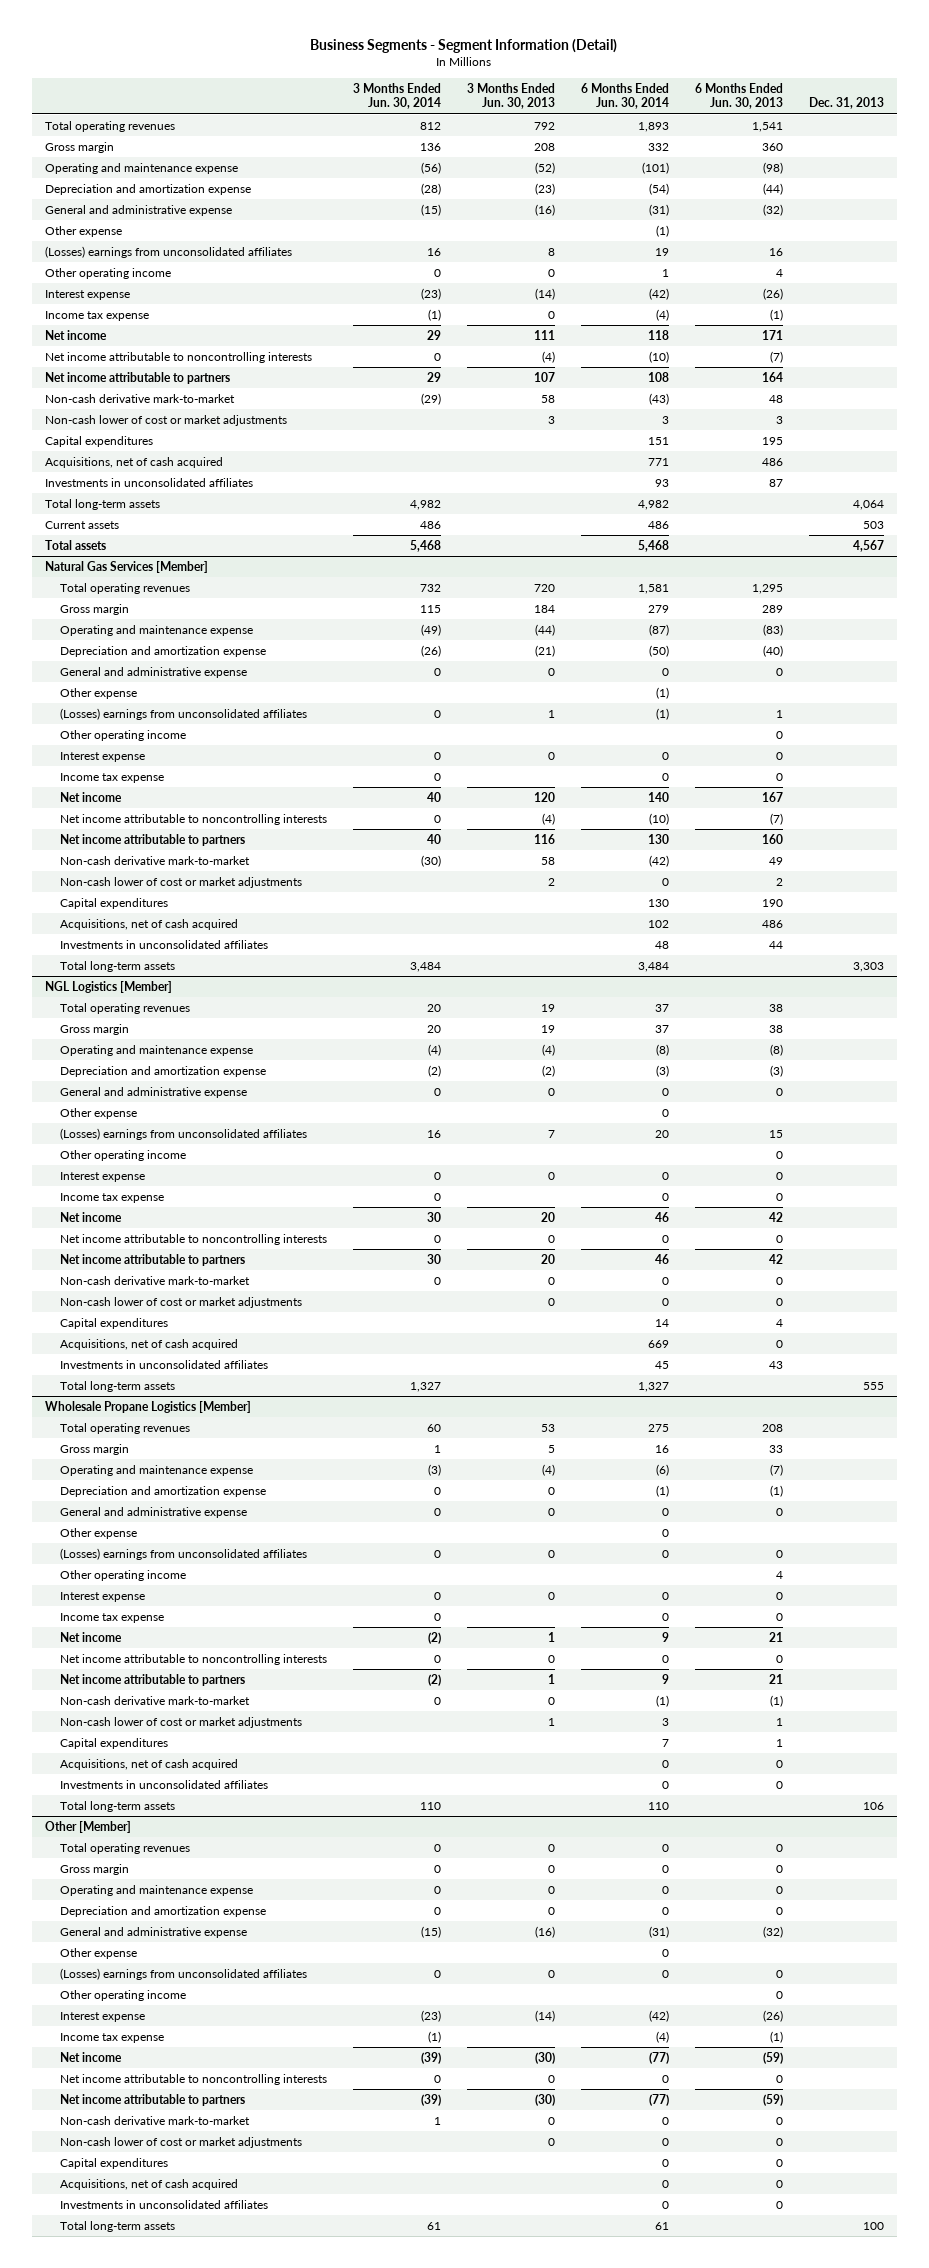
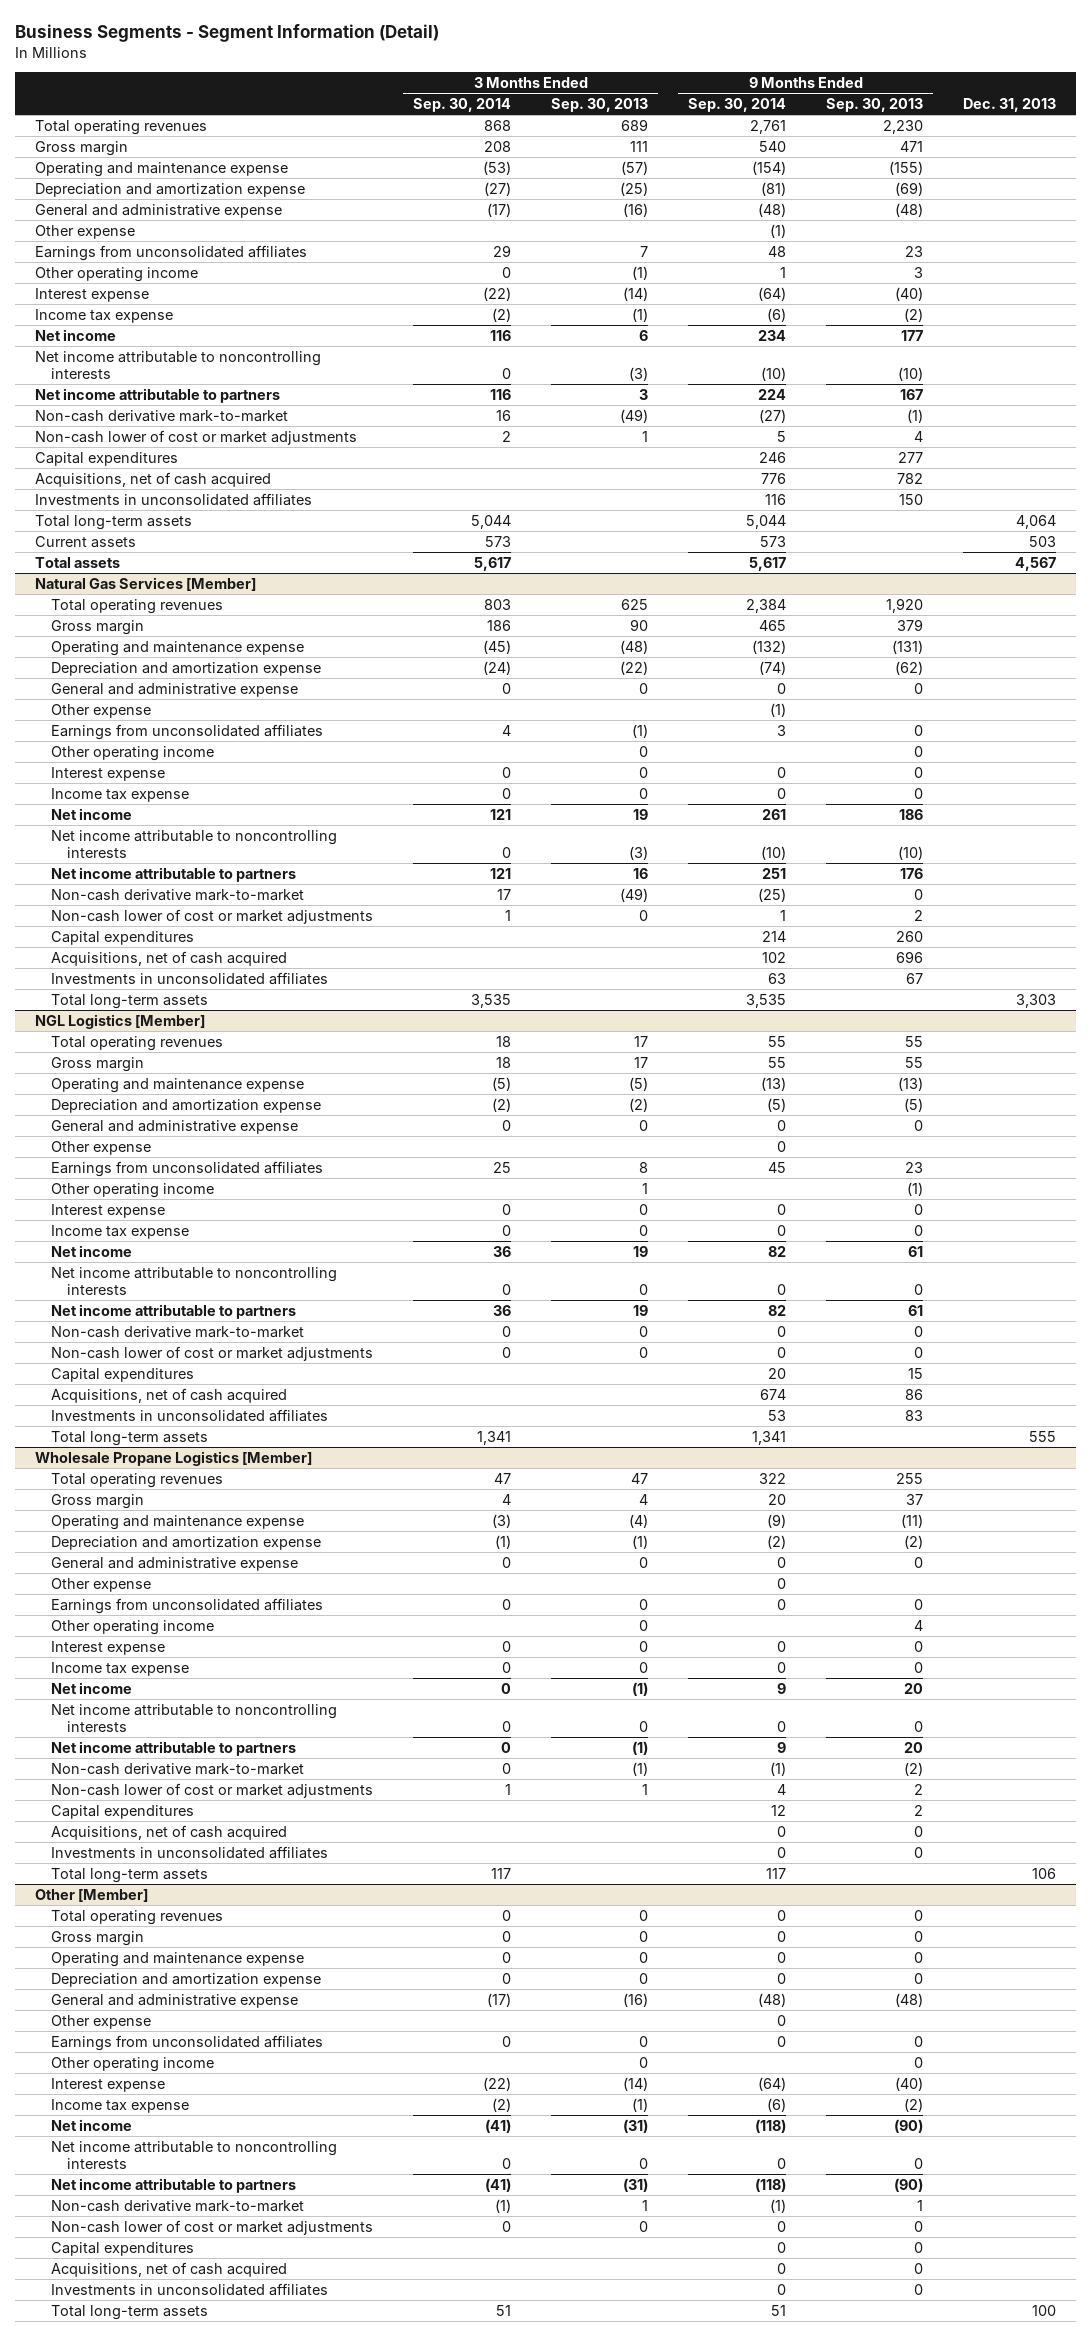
- | 3 Months Ended Jun. 30, 2014 | 3 Months Ended Jun. 30, 2013 | 6 Months Ended Jun. 30, 2014 | 6 Months Ended Jun. 30, 2013 | Dec. 31, 2013
+ | 3 Months Ended Sep. 30, 2014 | 3 Months Ended Sep. 30, 2013 | 9 Months Ended Sep. 30, 2014 | 9 Months Ended Sep. 30, 2013 | Dec. 31, 2013
- (Losses) earnings from unconsolidated affiliates | 16 | 8 | 19 | 16 |
+ Earnings from unconsolidated affiliates | 29 | 7 | 48 | 23 |
@ Natural Gas Services [Member]
- (Losses) earnings from unconsolidated affiliates | 0 | 1 | (1) | 1 |
+ Earnings from unconsolidated affiliates | 4 | (1) | 3 | 0 |
@ NGL Logistics [Member]
- (Losses) earnings from unconsolidated affiliates | 16 | 7 | 20 | 15 |
+ Earnings from unconsolidated affiliates | 25 | 8 | 45 | 23 |
@ Wholesale Propane Logistics [Member]
- (Losses) earnings from unconsolidated affiliates | 0 | 0 | 0 | 0 |
+ Earnings from unconsolidated affiliates | 0 | 0 | 0 | 0 |
@ Other [Member]
- (Losses) earnings from unconsolidated affiliates | 0 | 0 | 0 | 0 |
+ Earnings from unconsolidated affiliates | 0 | 0 | 0 | 0 |

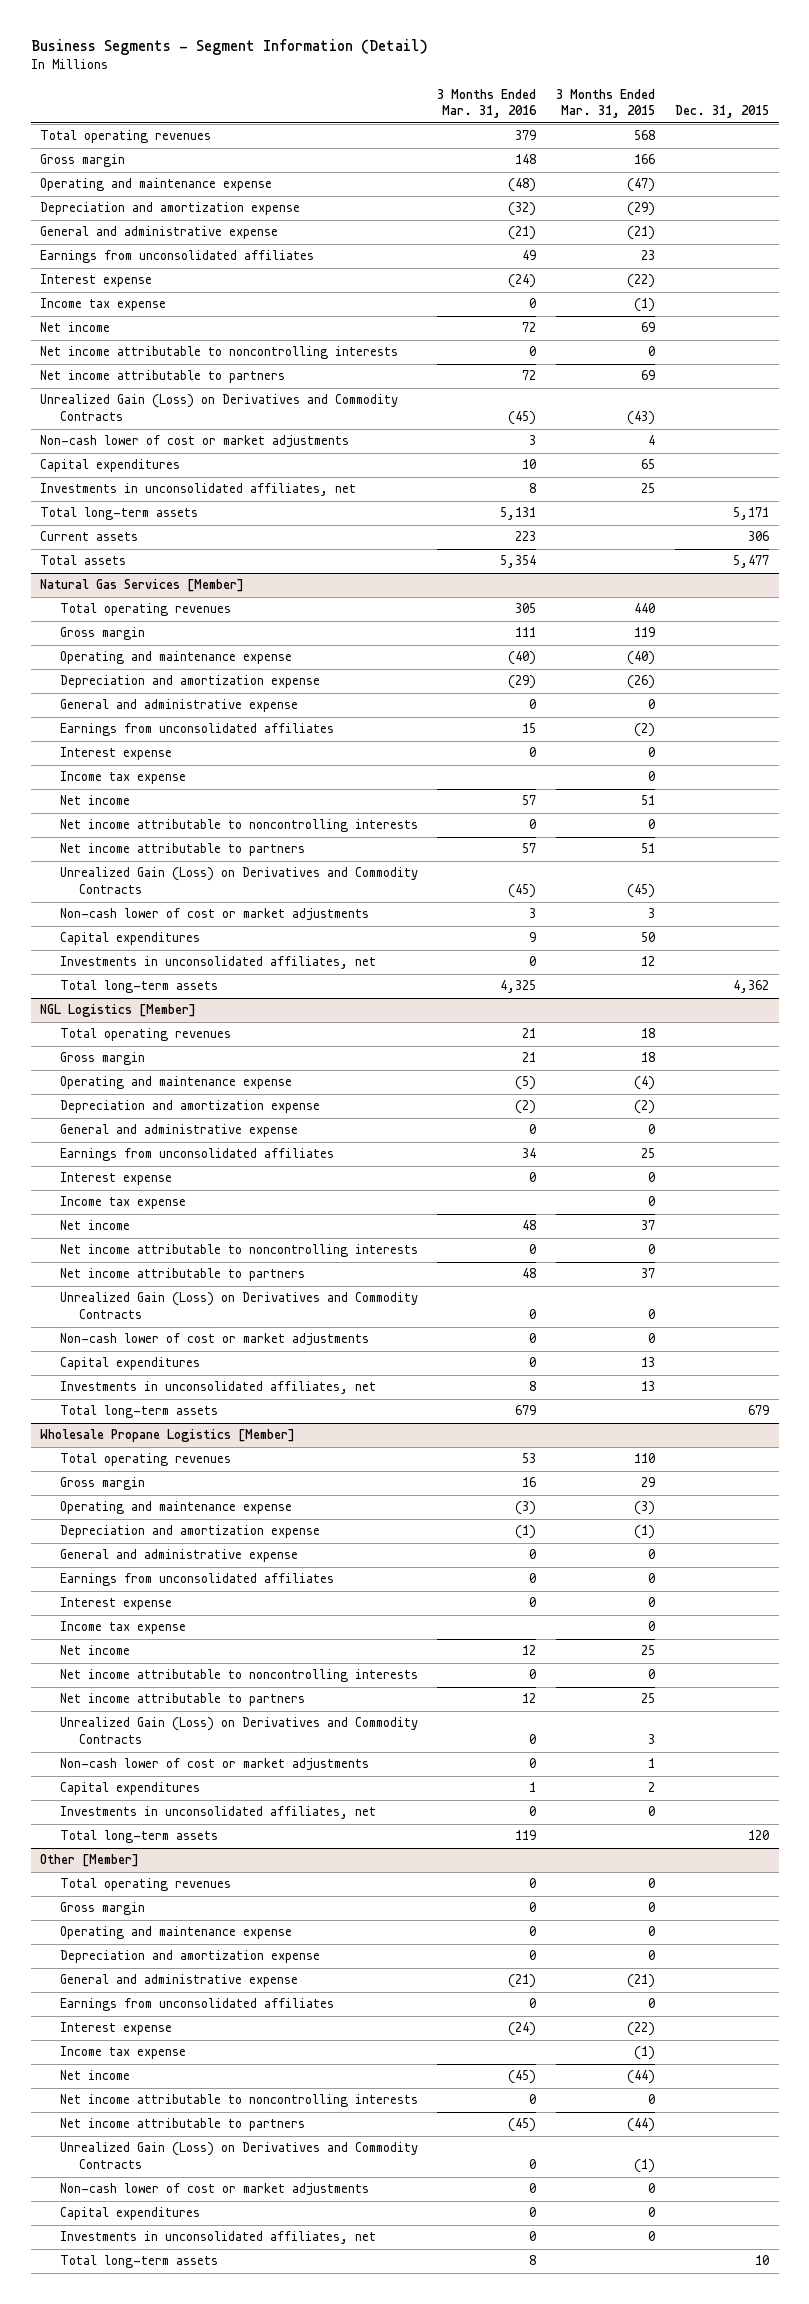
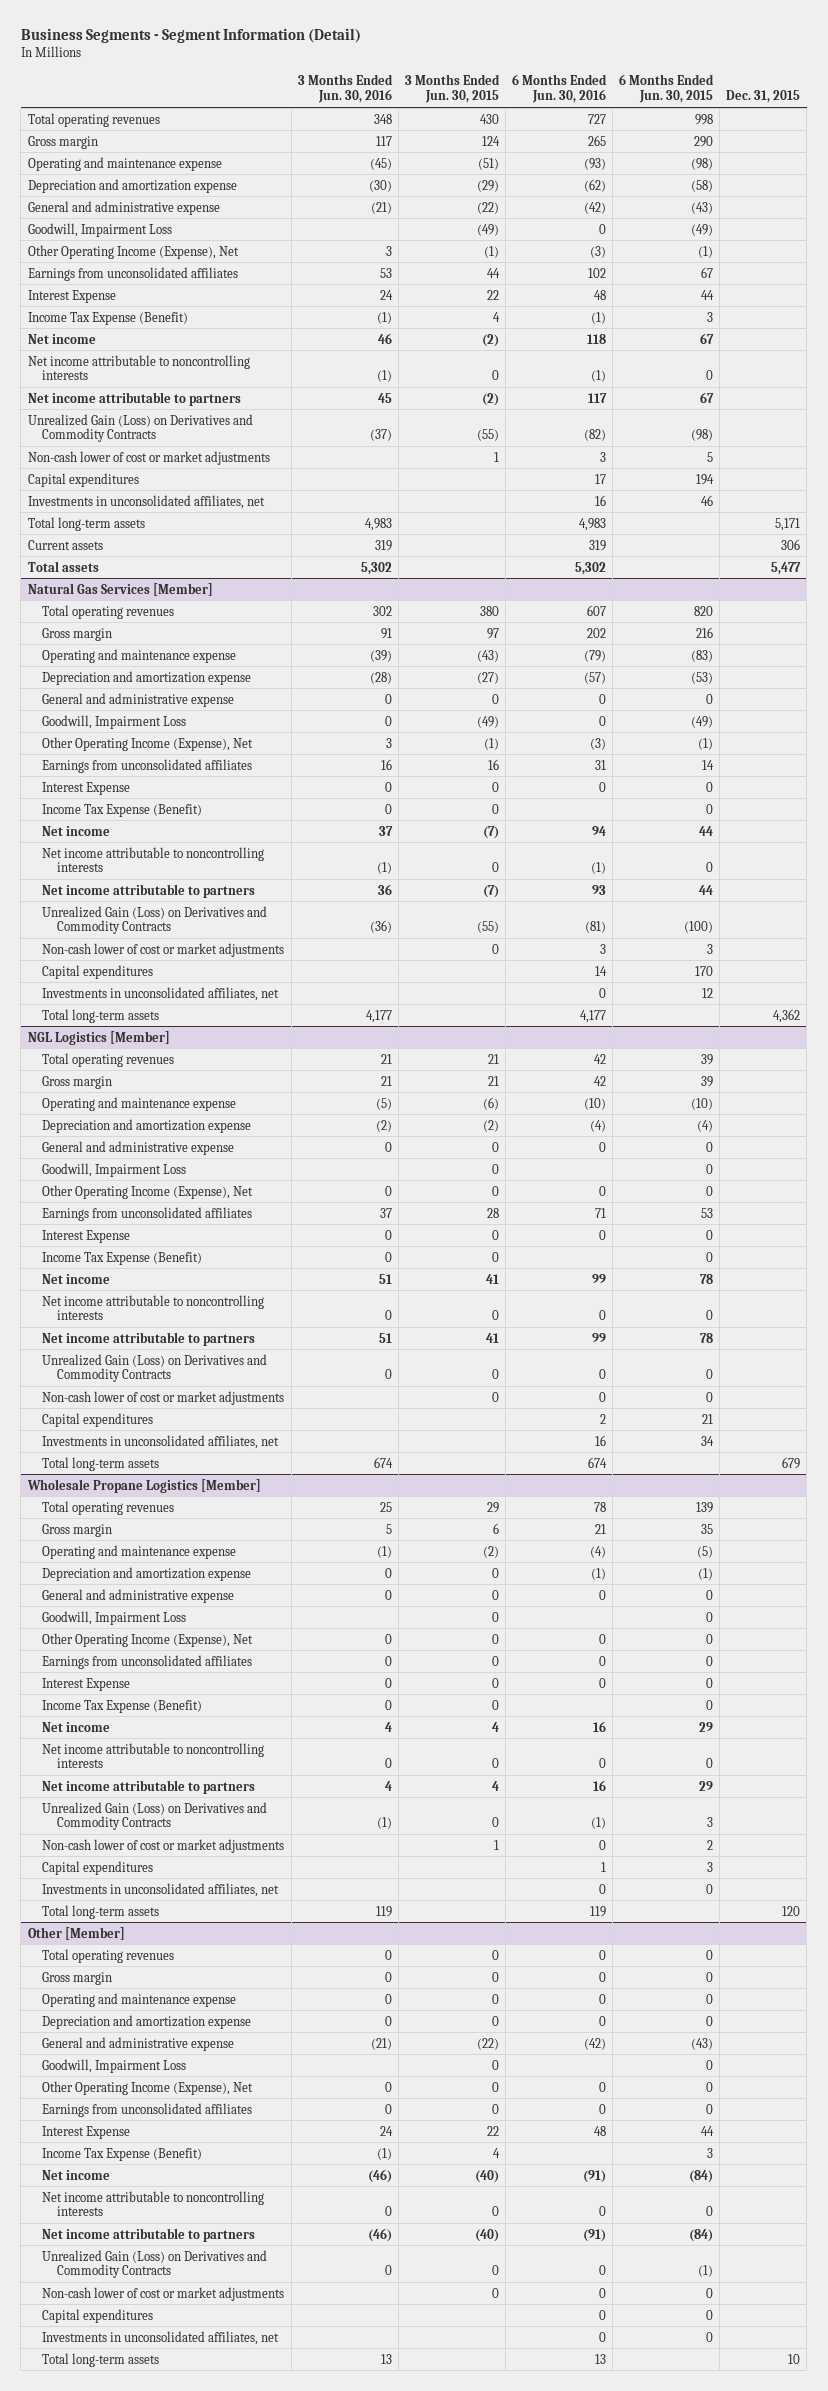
- | 3 Months Ended Mar. 31, 2016 | 3 Months Ended Mar. 31, 2015 | Dec. 31, 2015
+ | 3 Months Ended Jun. 30, 2016 | 3 Months Ended Jun. 30, 2015 | 6 Months Ended Jun. 30, 2016 | 6 Months Ended Jun. 30, 2015 | Dec. 31, 2015
+ Goodwill, Impairment Loss | | (49) | 0 | (49) |
+ Other Operating Income (Expense), Net | 3 | (1) | (3) | (1) |
- Interest expense | (24) | (22) |
- Income tax expense | 0 | (1) |
+ Interest Expense | 24 | 22 | 48 | 44 |
+ Income Tax Expense (Benefit) | (1) | 4 | (1) | 3 |
@ Natural Gas Services [Member]
+ Goodwill, Impairment Loss | 0 | (49) | 0 | (49) |
+ Other Operating Income (Expense), Net | 3 | (1) | (3) | (1) |
- Interest expense | 0 | 0 |
- Income tax expense | | 0 |
+ Interest Expense | 0 | 0 | 0 | 0 |
+ Income Tax Expense (Benefit) | 0 | 0 | | 0 |
@ NGL Logistics [Member]
+ Goodwill, Impairment Loss | | 0 | | 0 |
+ Other Operating Income (Expense), Net | 0 | 0 | 0 | 0 |
- Interest expense | 0 | 0 |
- Income tax expense | | 0 |
+ Interest Expense | 0 | 0 | 0 | 0 |
+ Income Tax Expense (Benefit) | 0 | 0 | | 0 |
@ Wholesale Propane Logistics [Member]
+ Goodwill, Impairment Loss | | 0 | | 0 |
+ Other Operating Income (Expense), Net | 0 | 0 | 0 | 0 |
- Interest expense | 0 | 0 |
- Income tax expense | | 0 |
+ Interest Expense | 0 | 0 | 0 | 0 |
+ Income Tax Expense (Benefit) | 0 | 0 | | 0 |
@ Other [Member]
+ Goodwill, Impairment Loss | | 0 | | 0 |
+ Other Operating Income (Expense), Net | 0 | 0 | 0 | 0 |
- Interest expense | (24) | (22) |
- Income tax expense | | (1) |
+ Interest Expense | 24 | 22 | 48 | 44 |
+ Income Tax Expense (Benefit) | (1) | 4 | | 3 |

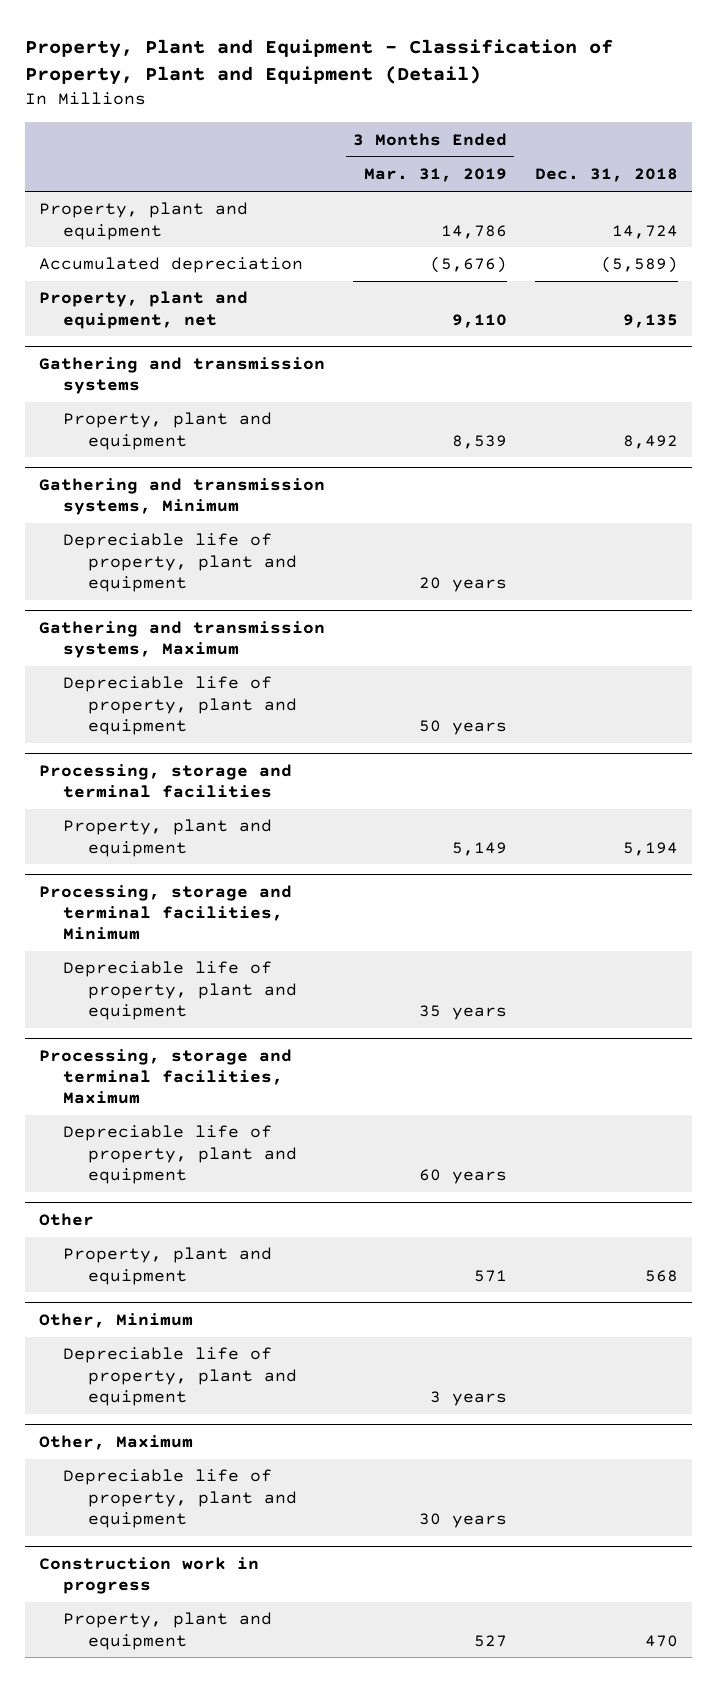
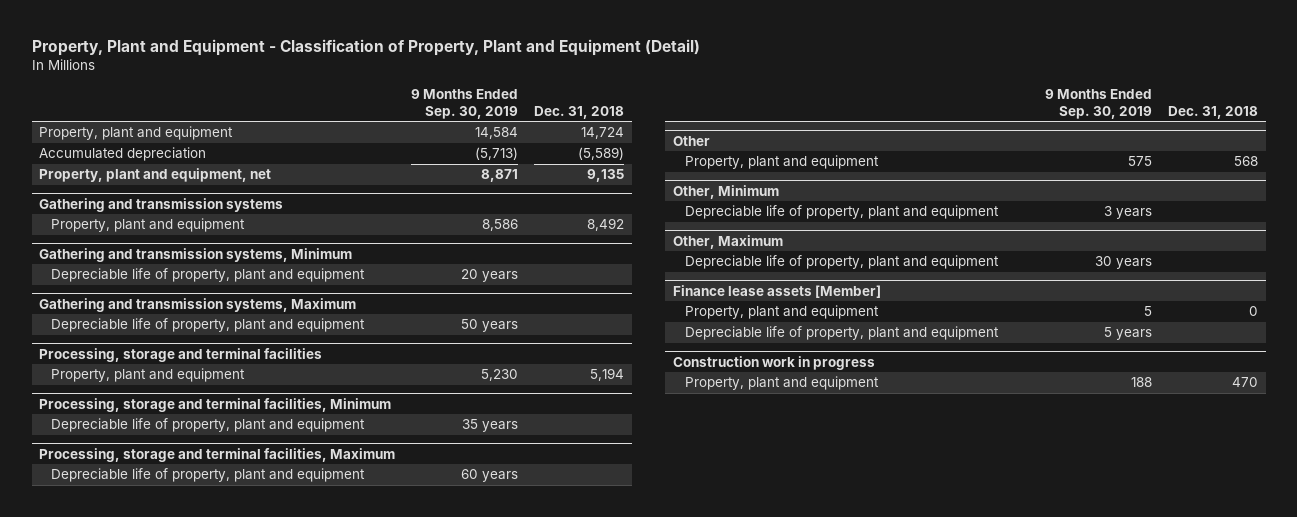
- | 3 Months Ended Mar. 31, 2019 | Dec. 31, 2018
+ | 9 Months Ended Sep. 30, 2019 | Dec. 31, 2018
+ Finance lease assets [Member]
+ Property, plant and equipment | 5 | 0
+ Depreciable life of property, plant and equipment | 5 years |

